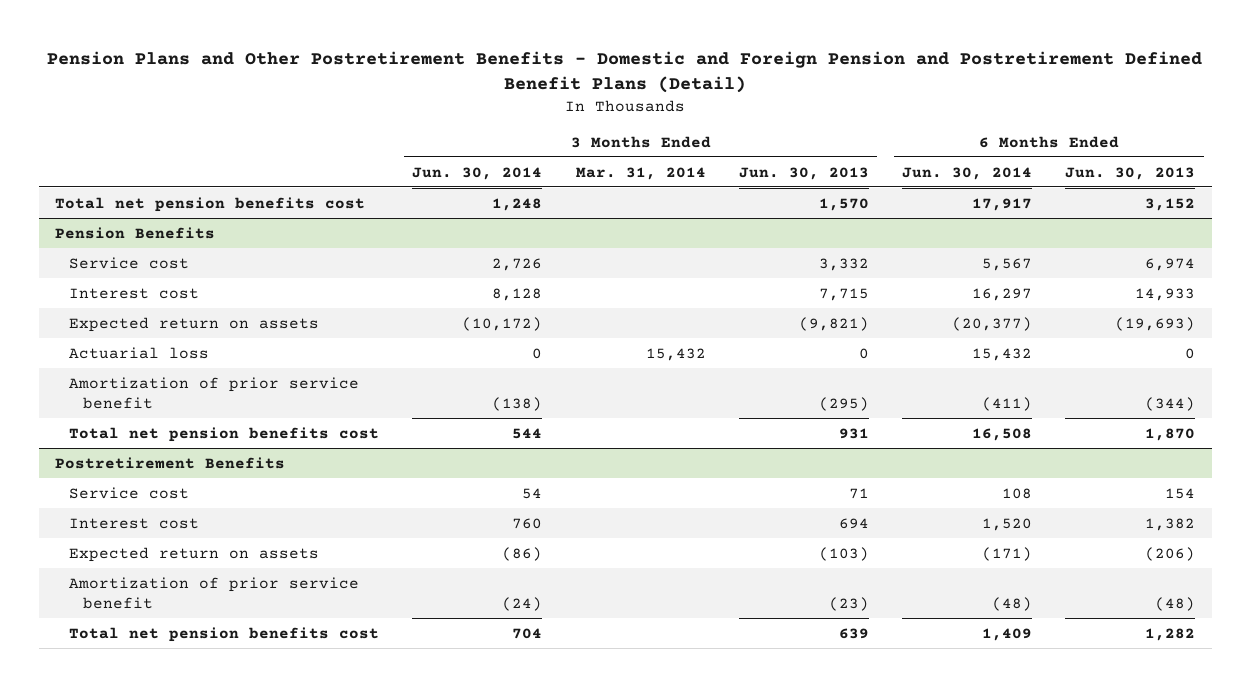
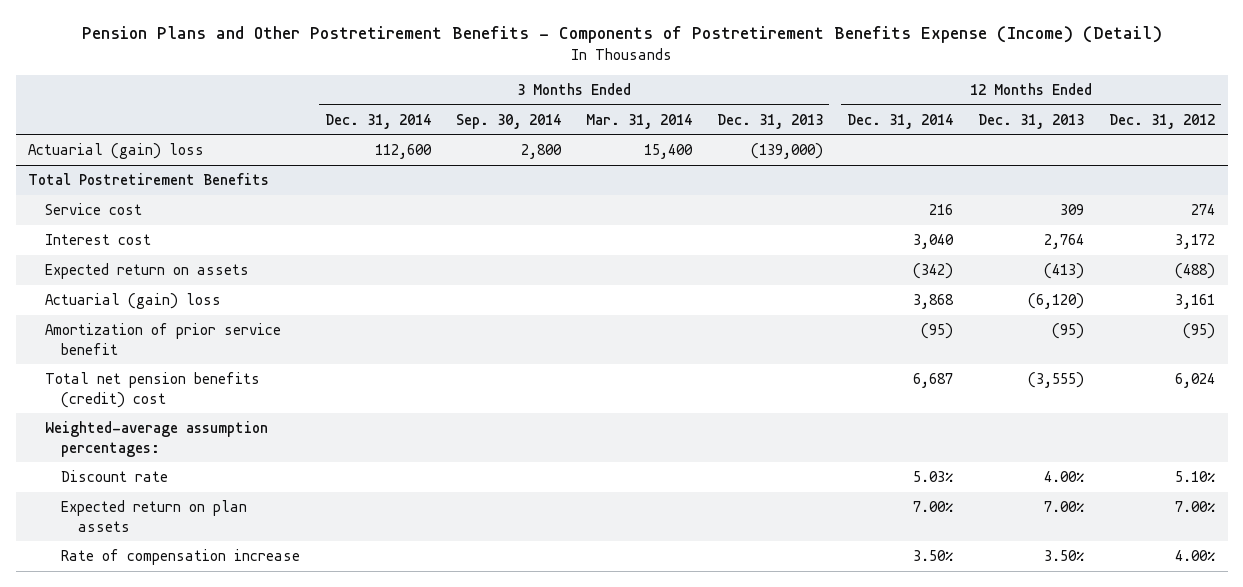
- Pension Plans and Other Postretirement Benefits - Domestic and Foreign Pension and Postretirement Defined Benefit Plans (Detail)
+ Pension Plans and Other Postretirement Benefits - Components of Postretirement Benefits Expense (Income) (Detail)
- | 3 Months Ended Jun. 30, 2014 | 3 Months Ended Mar. 31, 2014 | 3 Months Ended Jun. 30, 2013 | 6 Months Ended Jun. 30, 2014 | 6 Months Ended Jun. 30, 2013
+ | 3 Months Ended Dec. 31, 2014 | 3 Months Ended Sep. 30, 2014 | 3 Months Ended Mar. 31, 2014 | 3 Months Ended Dec. 31, 2013 | 12 Months Ended Dec. 31, 2014 | 12 Months Ended Dec. 31, 2013 | 12 Months Ended Dec. 31, 2012
- Total net pension benefits cost | 1,248 | | 1,570 | 17,917 | 3,152
- Pension Benefits
- Service cost | 2,726 | | 3,332 | 5,567 | 6,974
- Interest cost | 8,128 | | 7,715 | 16,297 | 14,933
- Expected return on assets | (10,172) | | (9,821) | (20,377) | (19,693)
- Actuarial loss | 0 | 15,432 | 0 | 15,432 | 0
- Amortization of prior service benefit | (138) | | (295) | (411) | (344)
- Total net pension benefits cost | 544 | | 931 | 16,508 | 1,870
- Postretirement Benefits
+ Actuarial (gain) loss | 112,600 | 2,800 | 15,400 | (139,000) | | |
+ Total Postretirement Benefits
+ Actuarial (gain) loss | | | | | 3,868 | (6,120) | 3,161
- Total net pension benefits cost | 704 | | 639 | 1,409 | 1,282
+ Total net pension benefits (credit) cost | | | | | 6,687 | (3,555) | 6,024
+ Weighted-average assumption percentages:
+ Discount rate | | | | | 5.03% | 4.00% | 5.10%
+ Expected return on plan assets | | | | | 7.00% | 7.00% | 7.00%
+ Rate of compensation increase | | | | | 3.50% | 3.50% | 4.00%

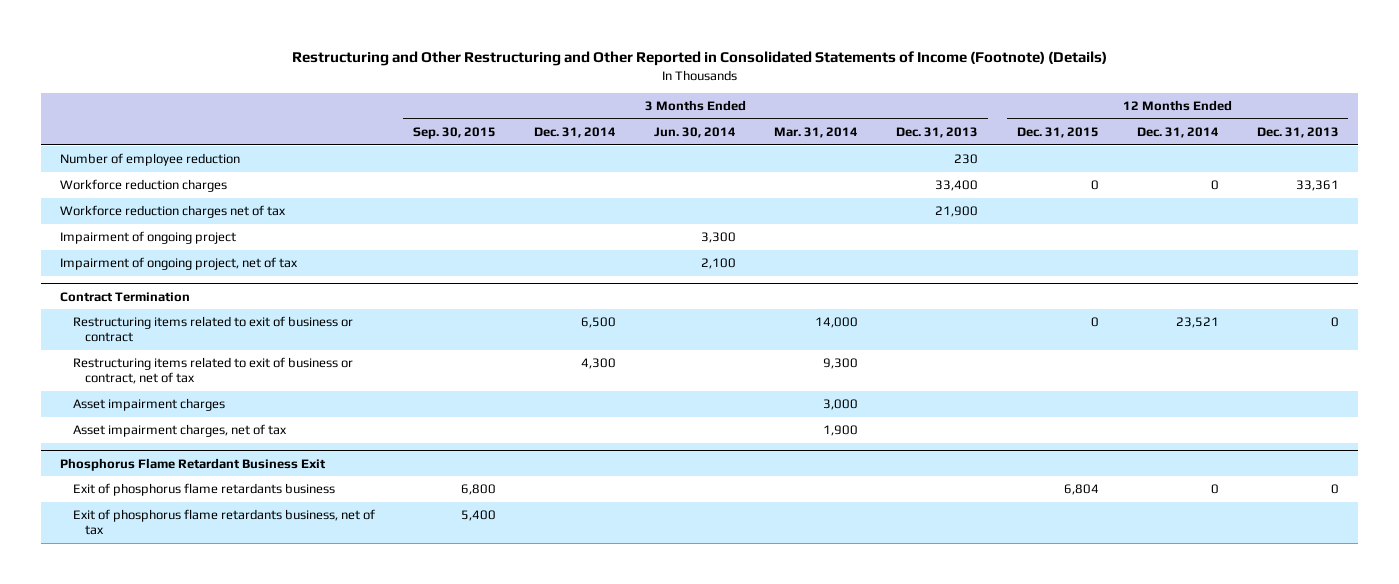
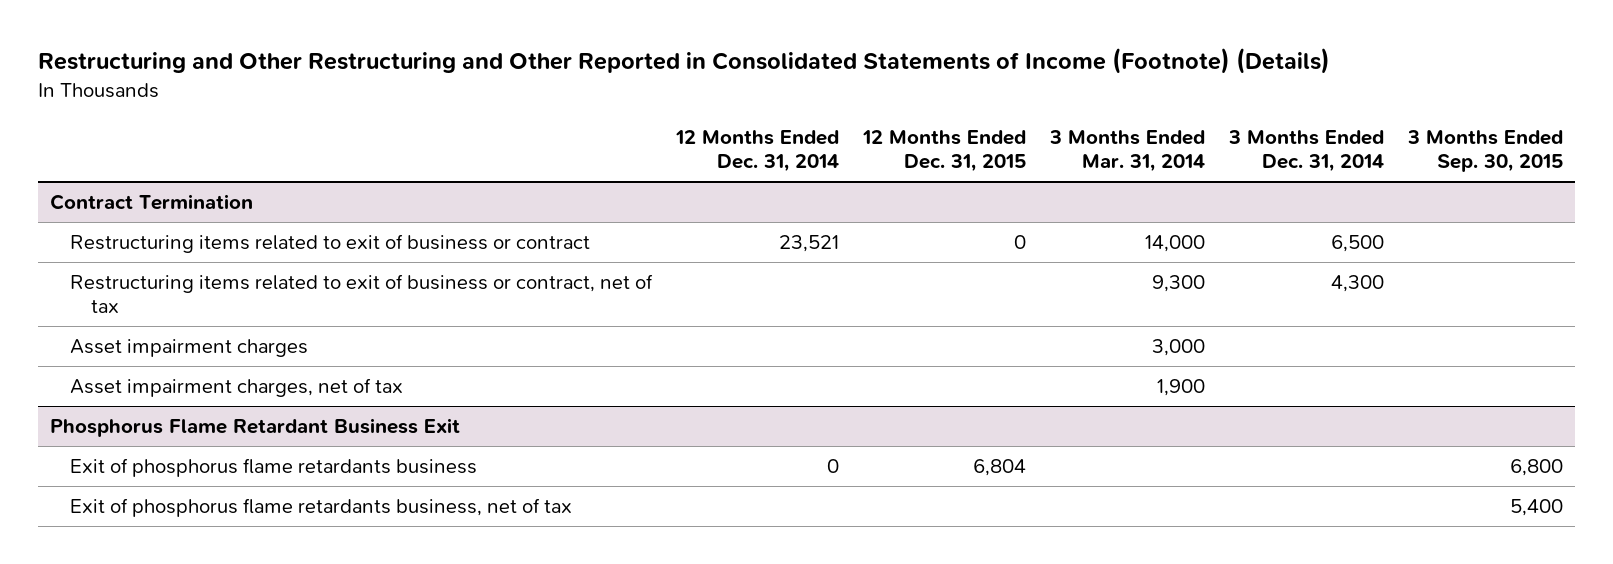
- | 3 Months Ended Sep. 30, 2015 | 3 Months Ended Dec. 31, 2014 | 3 Months Ended Jun. 30, 2014 | 3 Months Ended Mar. 31, 2014 | 3 Months Ended Dec. 31, 2013 | 12 Months Ended Dec. 31, 2015 | 12 Months Ended Dec. 31, 2014 | 12 Months Ended Dec. 31, 2013
+ | 12 Months Ended Dec. 31, 2014 | 12 Months Ended Dec. 31, 2015 | 3 Months Ended Mar. 31, 2014 | 3 Months Ended Dec. 31, 2014 | 3 Months Ended Sep. 30, 2015
- Number of employee reduction | | | | | 230 | | |
- Workforce reduction charges | | | | | 33,400 | 0 | 0 | 33,361
- Workforce reduction charges net of tax | | | | | 21,900 | | |
- Impairment of ongoing project | | | 3,300 | | | | |
- Impairment of ongoing project, net of tax | | | 2,100 | | | | |

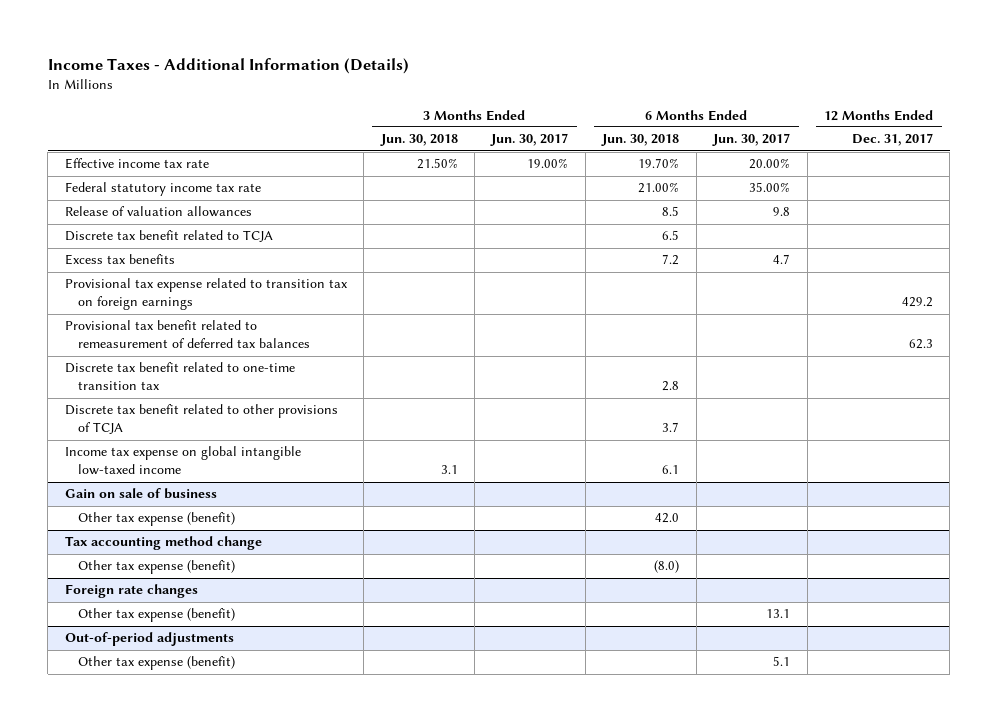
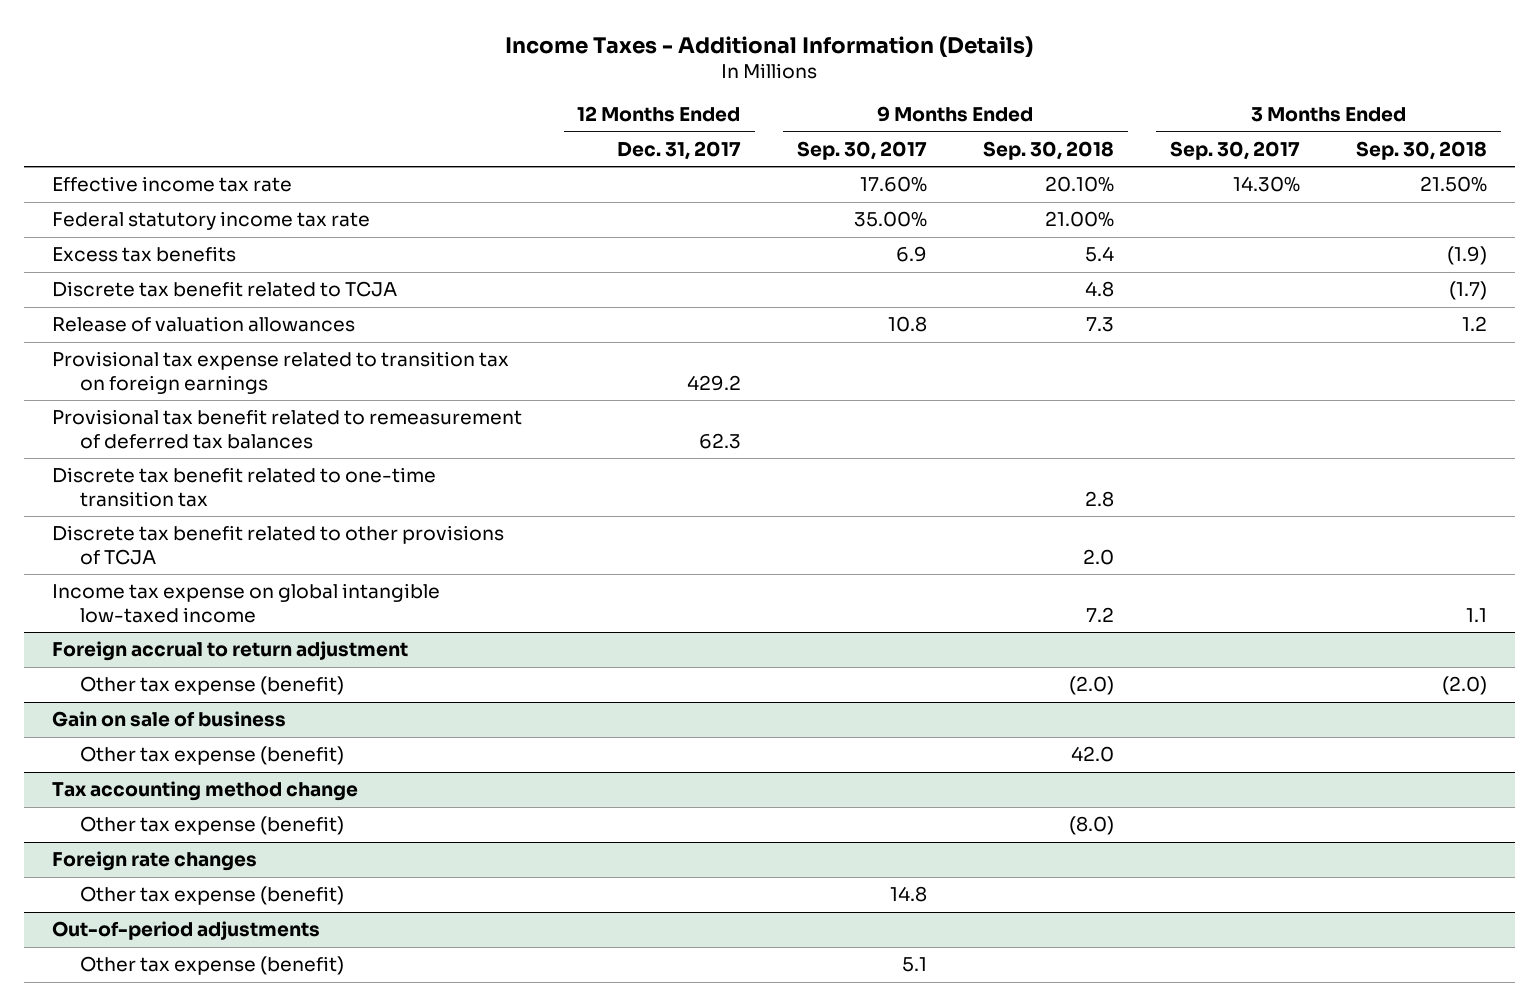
- | 3 Months Ended Jun. 30, 2018 | 3 Months Ended Jun. 30, 2017 | 6 Months Ended Jun. 30, 2018 | 6 Months Ended Jun. 30, 2017 | 12 Months Ended Dec. 31, 2017
+ | 12 Months Ended Dec. 31, 2017 | 9 Months Ended Sep. 30, 2017 | 9 Months Ended Sep. 30, 2018 | 3 Months Ended Sep. 30, 2017 | 3 Months Ended Sep. 30, 2018
moved down: Discrete tax benefit related to TCJA | | | 4.8 | | (1.7)
moved down: Release of valuation allowances | | 10.8 | 7.3 | | 1.2
+ Foreign accrual to return adjustment
+ Other tax expense (benefit) | | | (2.0) | | (2.0)

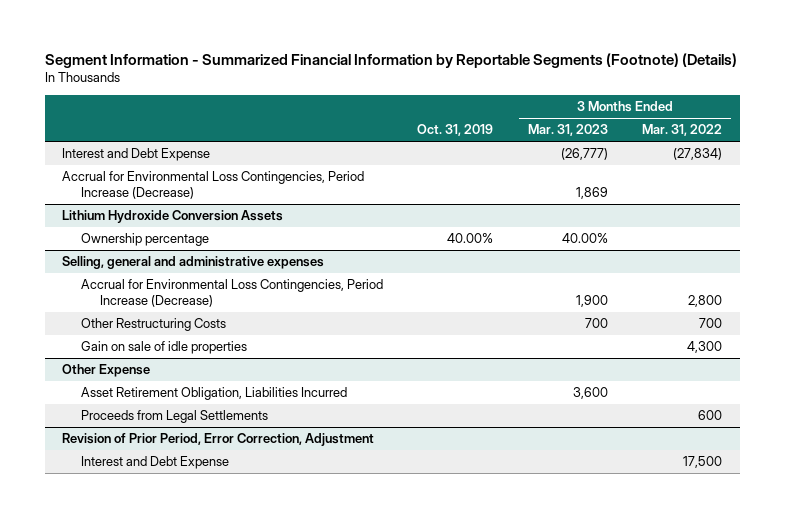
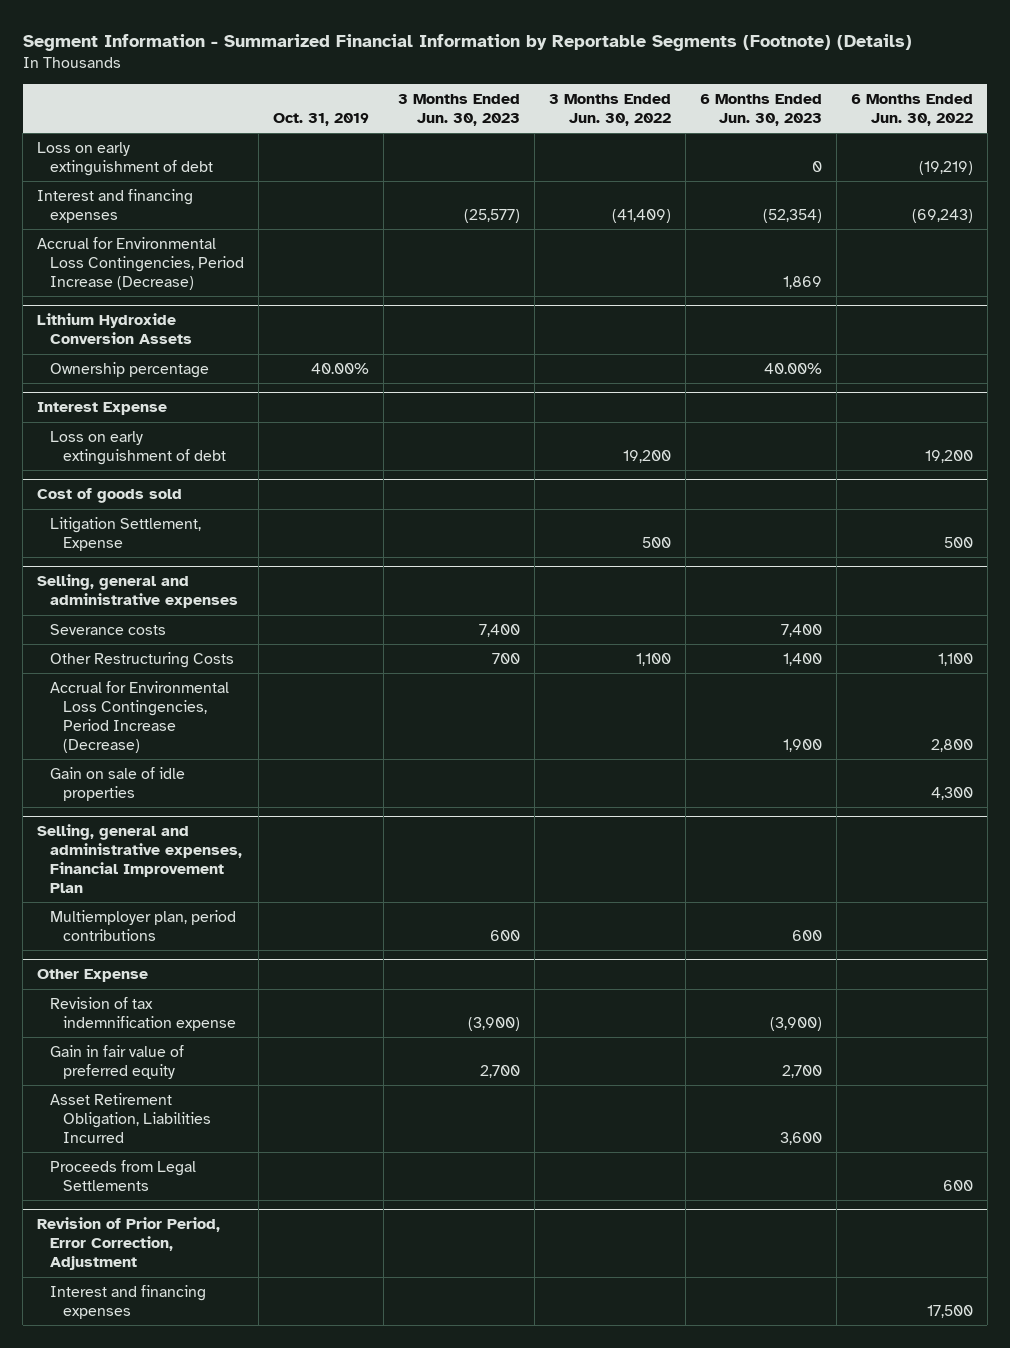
- | Oct. 31, 2019 | 3 Months Ended Mar. 31, 2023 | 3 Months Ended Mar. 31, 2022
+ | Oct. 31, 2019 | 3 Months Ended Jun. 30, 2023 | 3 Months Ended Jun. 30, 2022 | 6 Months Ended Jun. 30, 2023 | 6 Months Ended Jun. 30, 2022
- Interest and Debt Expense | | (26,777) | (27,834)
+ Loss on early extinguishment of debt | | | | 0 | (19,219)
+ Interest and financing expenses | | (25,577) | (41,409) | (52,354) | (69,243)
+ Interest Expense
+ Loss on early extinguishment of debt | | | 19,200 | | 19,200
+ Cost of goods sold
+ Litigation Settlement, Expense | | | 500 | | 500
@ Selling, general and administrative expenses
+ Severance costs | | 7,400 | | 7,400 |
moved down: Accrual for Environmental Loss Contingencies, Period Increase (Decrease) | | | | 1,900 | 2,800
+ Selling, general and administrative expenses, Financial Improvement Plan
+ Multiemployer plan, period contributions | | 600 | | 600 |
@ Other Expense
+ Revision of tax indemnification expense | | (3,900) | | (3,900) |
+ Gain in fair value of preferred equity | | 2,700 | | 2,700 |
@ Revision of Prior Period, Error Correction, Adjustment
- Interest and Debt Expense | | | 17,500
+ Interest and financing expenses | | | | | 17,500

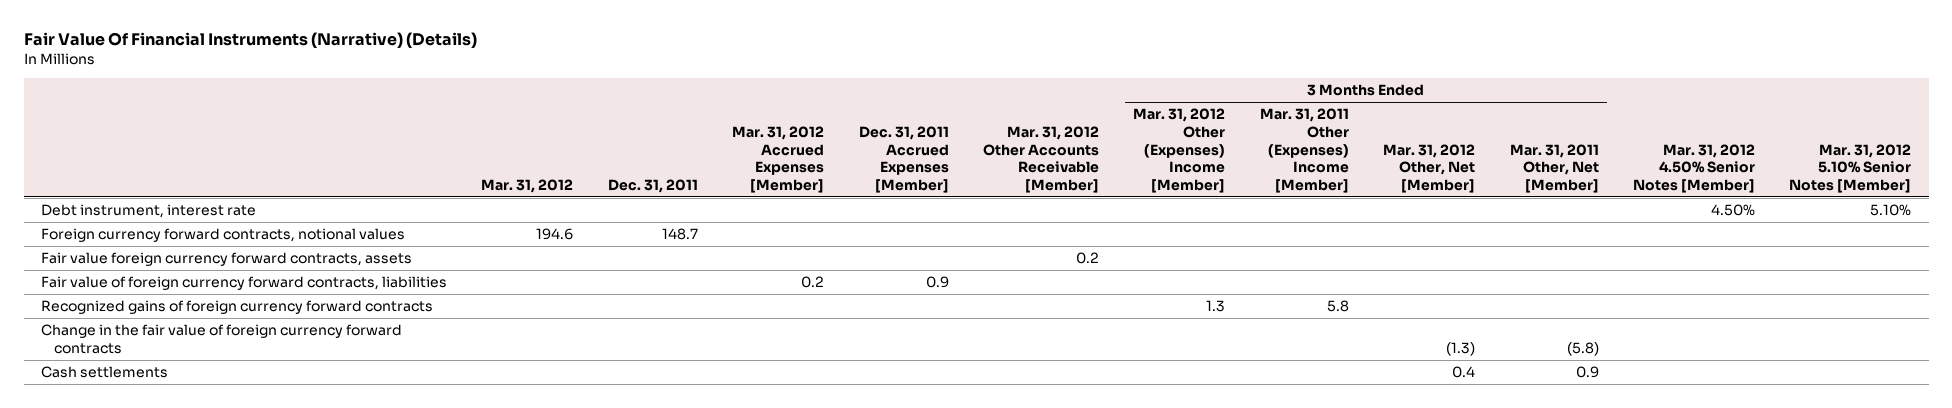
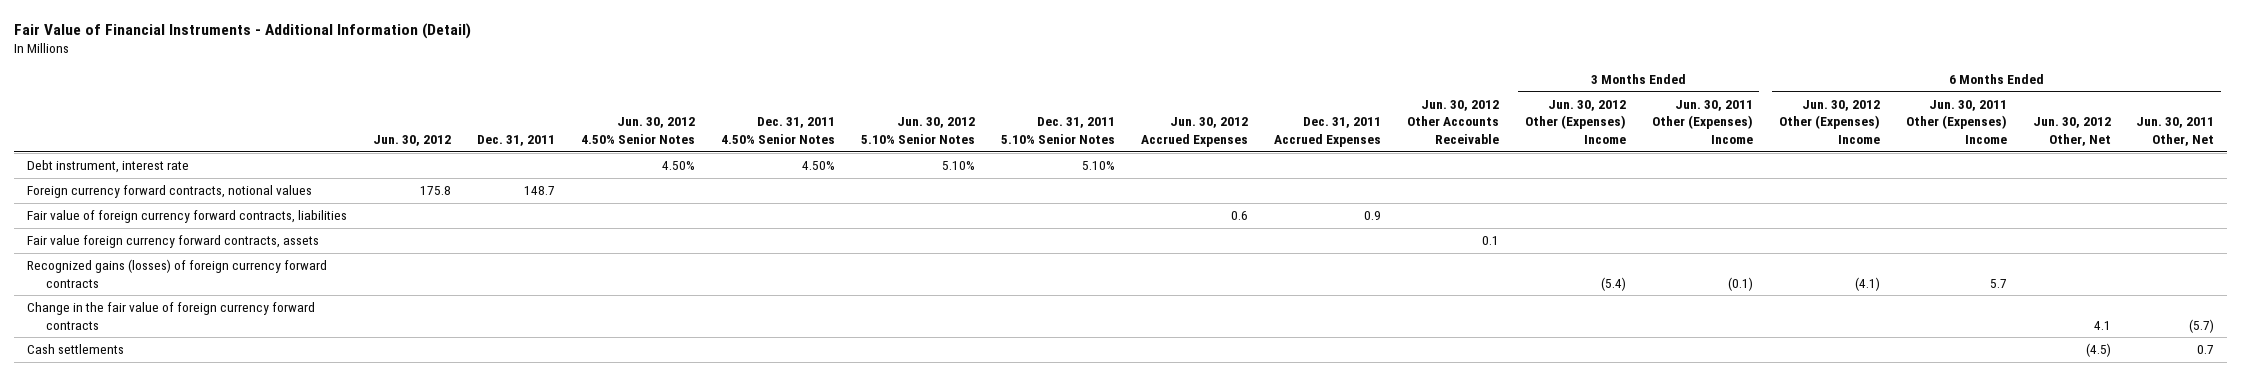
- Fair Value Of Financial Instruments (Narrative) (Details)
+ Fair Value of Financial Instruments - Additional Information (Detail)
- | Mar. 31, 2012 | Dec. 31, 2011 | Mar. 31, 2012 Accrued Expenses [Member] | Dec. 31, 2011 Accrued Expenses [Member] | Mar. 31, 2012 Other Accounts Receivable [Member] | 3 Months Ended Mar. 31, 2012 Other (Expenses) Income [Member] | 3 Months Ended Mar. 31, 2011 Other (Expenses) Income [Member] | 3 Months Ended Mar. 31, 2012 Other, Net [Member] | 3 Months Ended Mar. 31, 2011 Other, Net [Member] | Mar. 31, 2012 4.50% Senior Notes [Member] | Mar. 31, 2012 5.10% Senior Notes [Member]
+ | Jun. 30, 2012 | Dec. 31, 2011 | Jun. 30, 2012 4.50% Senior Notes | Dec. 31, 2011 4.50% Senior Notes | Jun. 30, 2012 5.10% Senior Notes | Dec. 31, 2011 5.10% Senior Notes | Jun. 30, 2012 Accrued Expenses | Dec. 31, 2011 Accrued Expenses | Jun. 30, 2012 Other Accounts Receivable | 3 Months Ended Jun. 30, 2012 Other (Expenses) Income | 3 Months Ended Jun. 30, 2011 Other (Expenses) Income | 6 Months Ended Jun. 30, 2012 Other (Expenses) Income | 6 Months Ended Jun. 30, 2011 Other (Expenses) Income | 6 Months Ended Jun. 30, 2012 Other, Net | 6 Months Ended Jun. 30, 2011 Other, Net
- Recognized gains of foreign currency forward contracts | | | | | | 1.3 | 5.8 | | | |
moved down: Fair value foreign currency forward contracts, assets | | | | | | | | | 0.1 | | | | | |
+ Recognized gains (losses) of foreign currency forward contracts | | | | | | | | | | (5.4) | (0.1) | (4.1) | 5.7 | |

